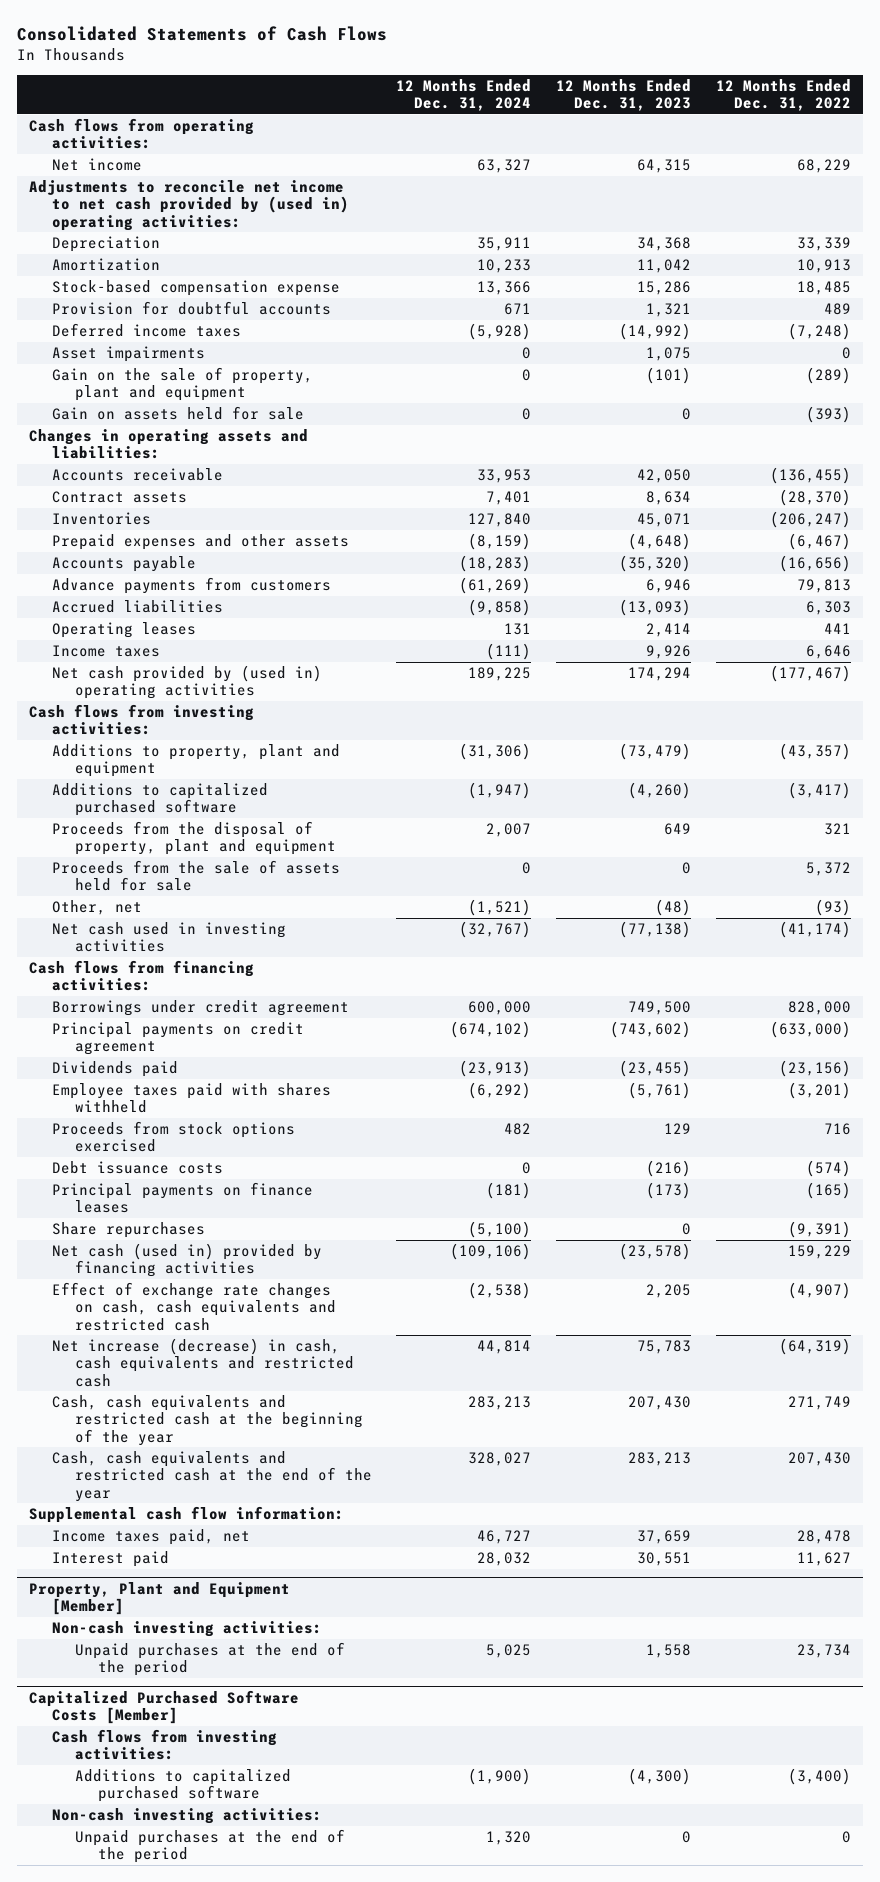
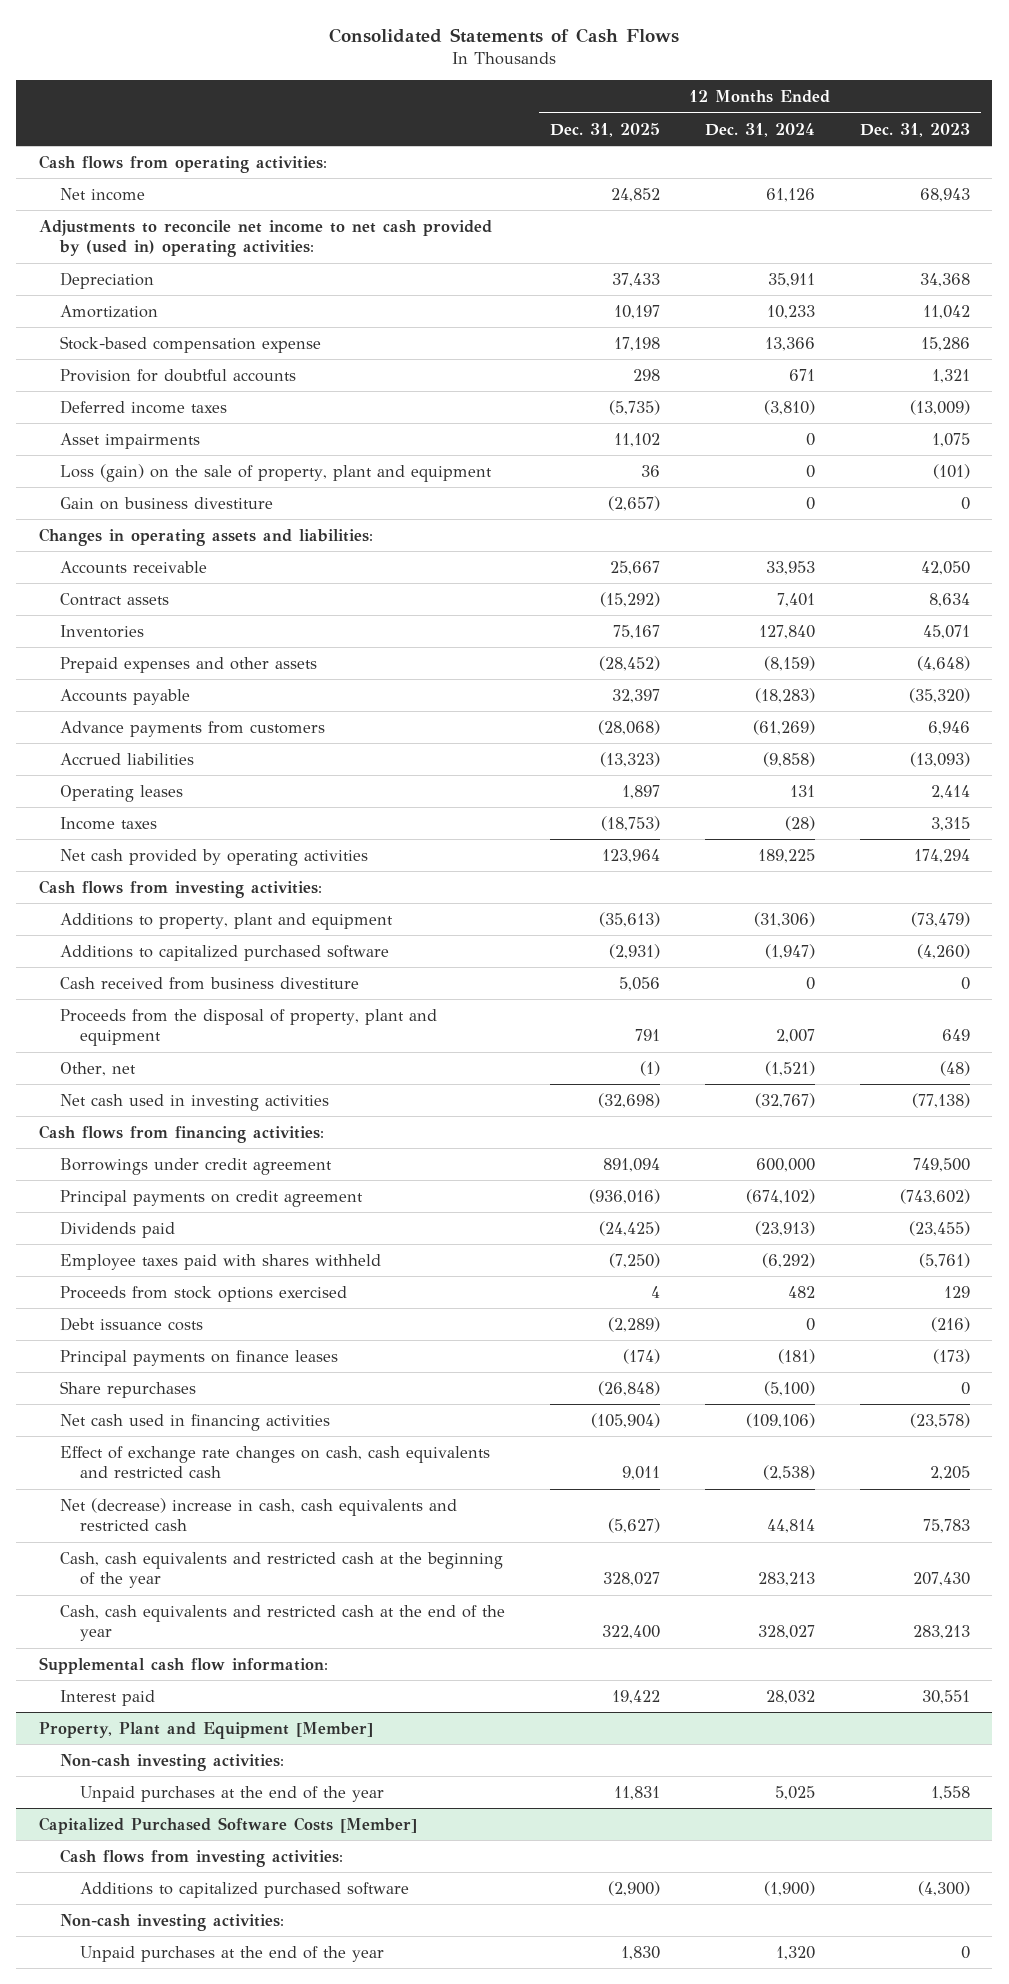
- | 12 Months Ended Dec. 31, 2024 | 12 Months Ended Dec. 31, 2023 | 12 Months Ended Dec. 31, 2022
+ | 12 Months Ended Dec. 31, 2025 | 12 Months Ended Dec. 31, 2024 | 12 Months Ended Dec. 31, 2023
- Net income | 63,327 | 64,315 | 68,229
+ Net income | 24,852 | 61,126 | 68,943
- Deferred income taxes | (5,928) | (14,992) | (7,248)
+ Deferred income taxes | (5,735) | (3,810) | (13,009)
- Gain on the sale of property, plant and equipment | 0 | (101) | (289)
- Gain on assets held for sale | 0 | 0 | (393)
+ Loss (gain) on the sale of property, plant and equipment | 36 | 0 | (101)
+ Gain on business divestiture | (2,657) | 0 | 0
- Income taxes | (111) | 9,926 | 6,646
- Net cash provided by (used in) operating activities | 189,225 | 174,294 | (177,467)
+ Income taxes | (18,753) | (28) | 3,315
+ Net cash provided by operating activities | 123,964 | 189,225 | 174,294
+ Cash received from business divestiture | 5,056 | 0 | 0
- Proceeds from the sale of assets held for sale | 0 | 0 | 5,372
- Net cash (used in) provided by financing activities | (109,106) | (23,578) | 159,229
+ Net cash used in financing activities | (105,904) | (109,106) | (23,578)
- Net increase (decrease) in cash, cash equivalents and restricted cash | 44,814 | 75,783 | (64,319)
+ Net (decrease) increase in cash, cash equivalents and restricted cash | (5,627) | 44,814 | 75,783
- Income taxes paid, net | 46,727 | 37,659 | 28,478
@ Property, Plant and Equipment [Member]
- Unpaid purchases at the end of the period | 5,025 | 1,558 | 23,734
+ Unpaid purchases at the end of the year | 11,831 | 5,025 | 1,558
@ Capitalized Purchased Software Costs [Member]
- Unpaid purchases at the end of the period | 1,320 | 0 | 0
+ Unpaid purchases at the end of the year | 1,830 | 1,320 | 0

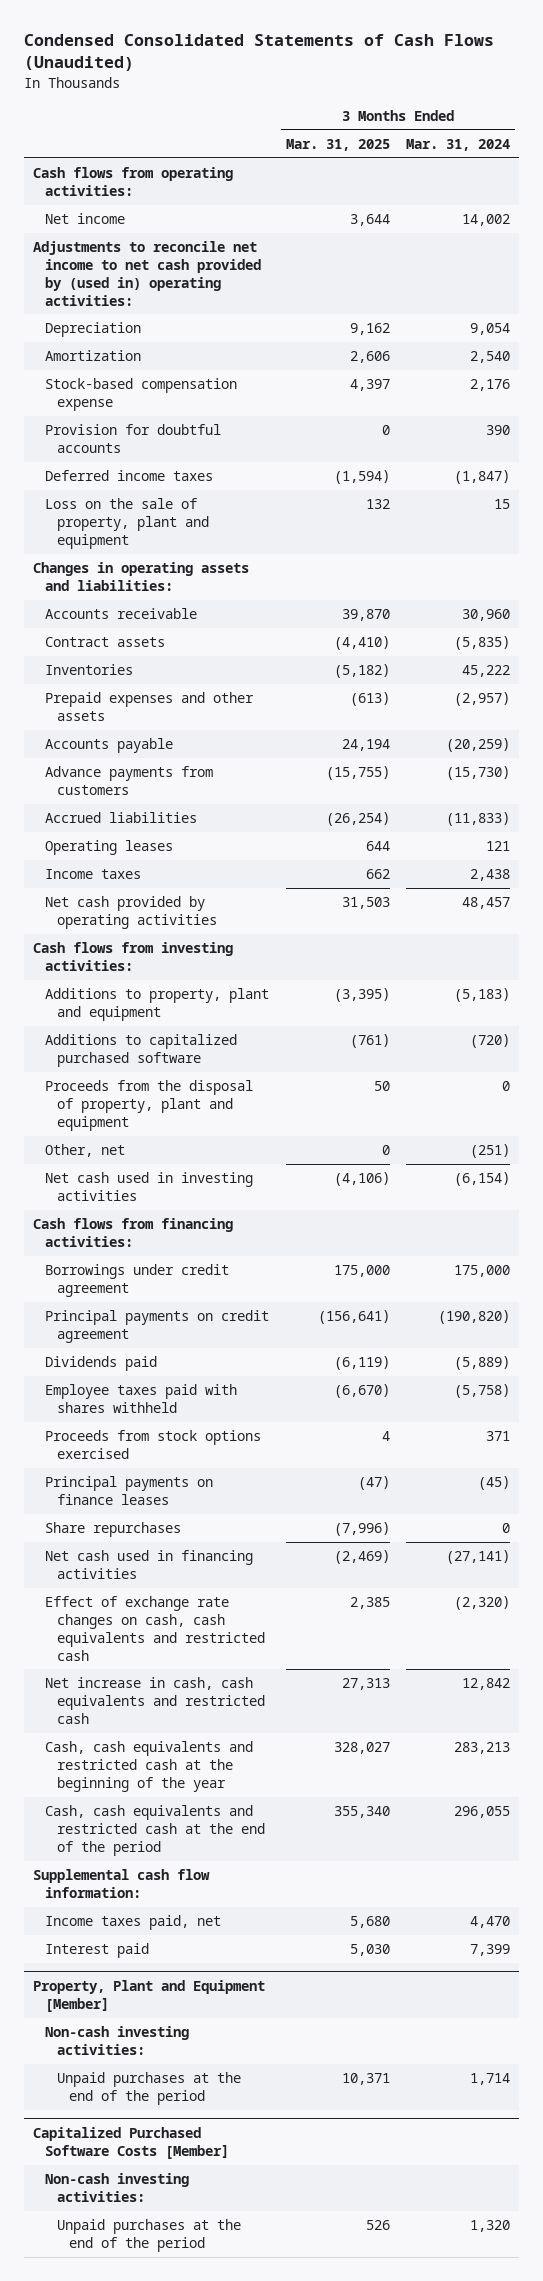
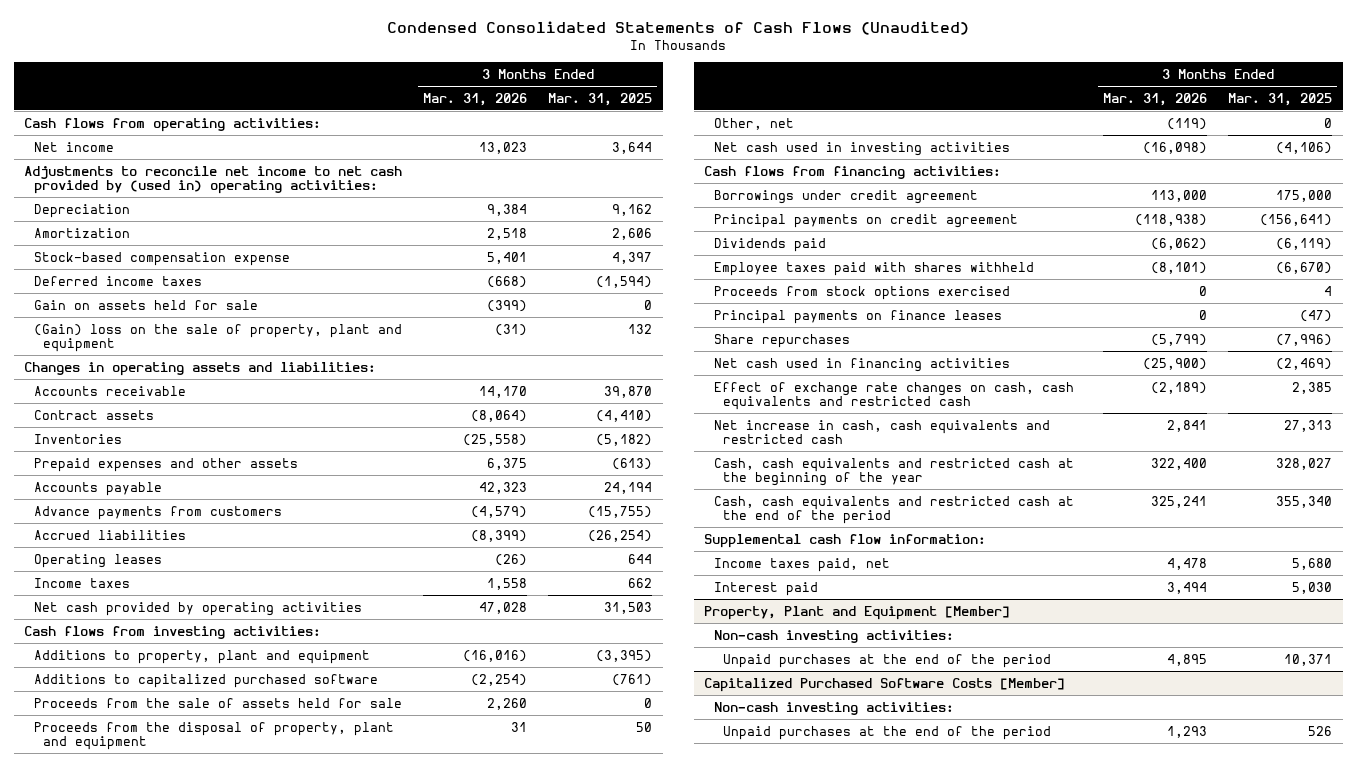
- | 3 Months Ended Mar. 31, 2025 | 3 Months Ended Mar. 31, 2024
+ | 3 Months Ended Mar. 31, 2026 | 3 Months Ended Mar. 31, 2025
- Provision for doubtful accounts | 0 | 390
- Loss on the sale of property, plant and equipment | 132 | 15
+ Gain on assets held for sale | (399) | 0
+ (Gain) loss on the sale of property, plant and equipment | (31) | 132
+ Proceeds from the sale of assets held for sale | 2,260 | 0

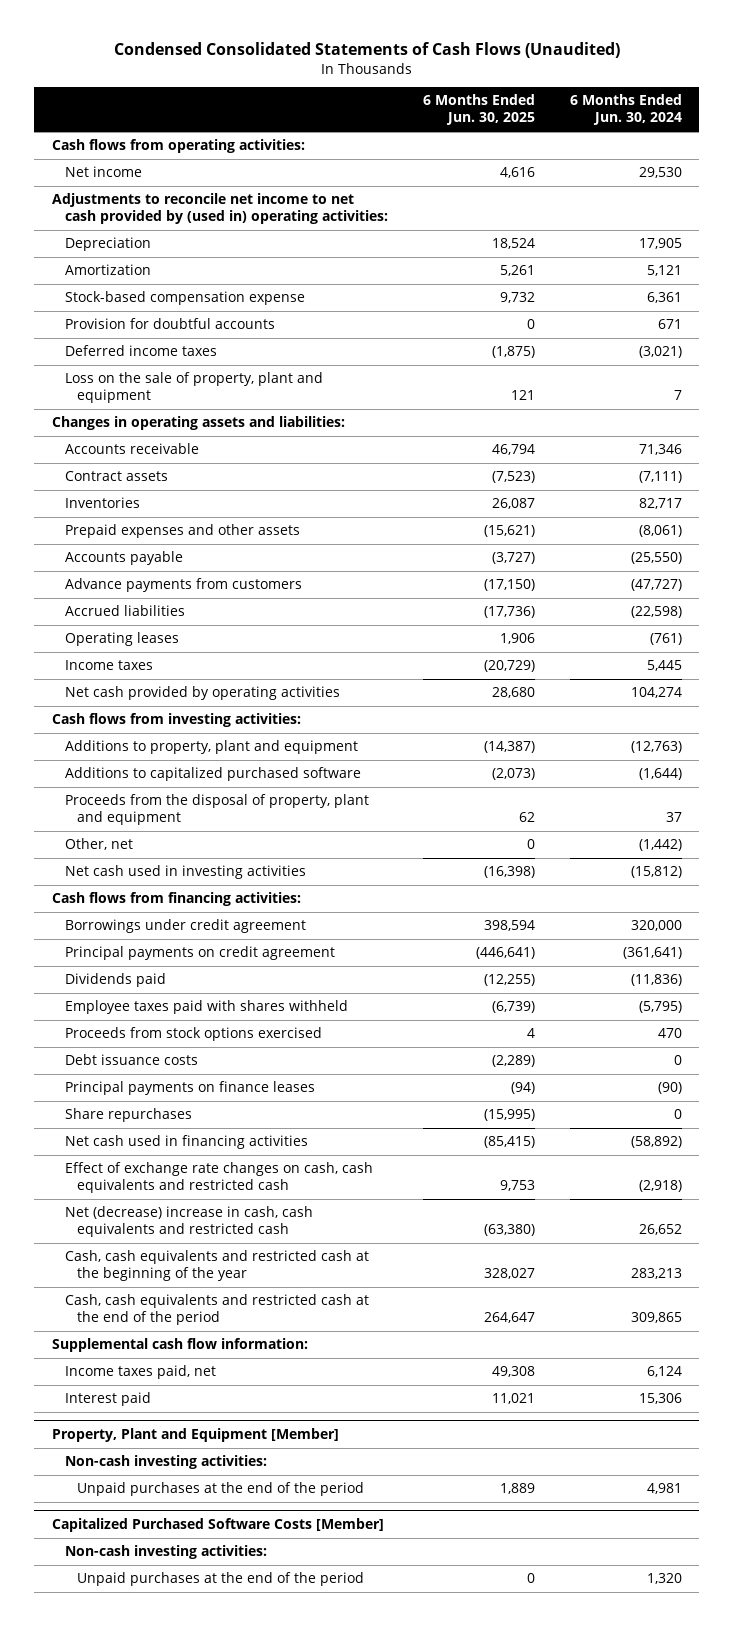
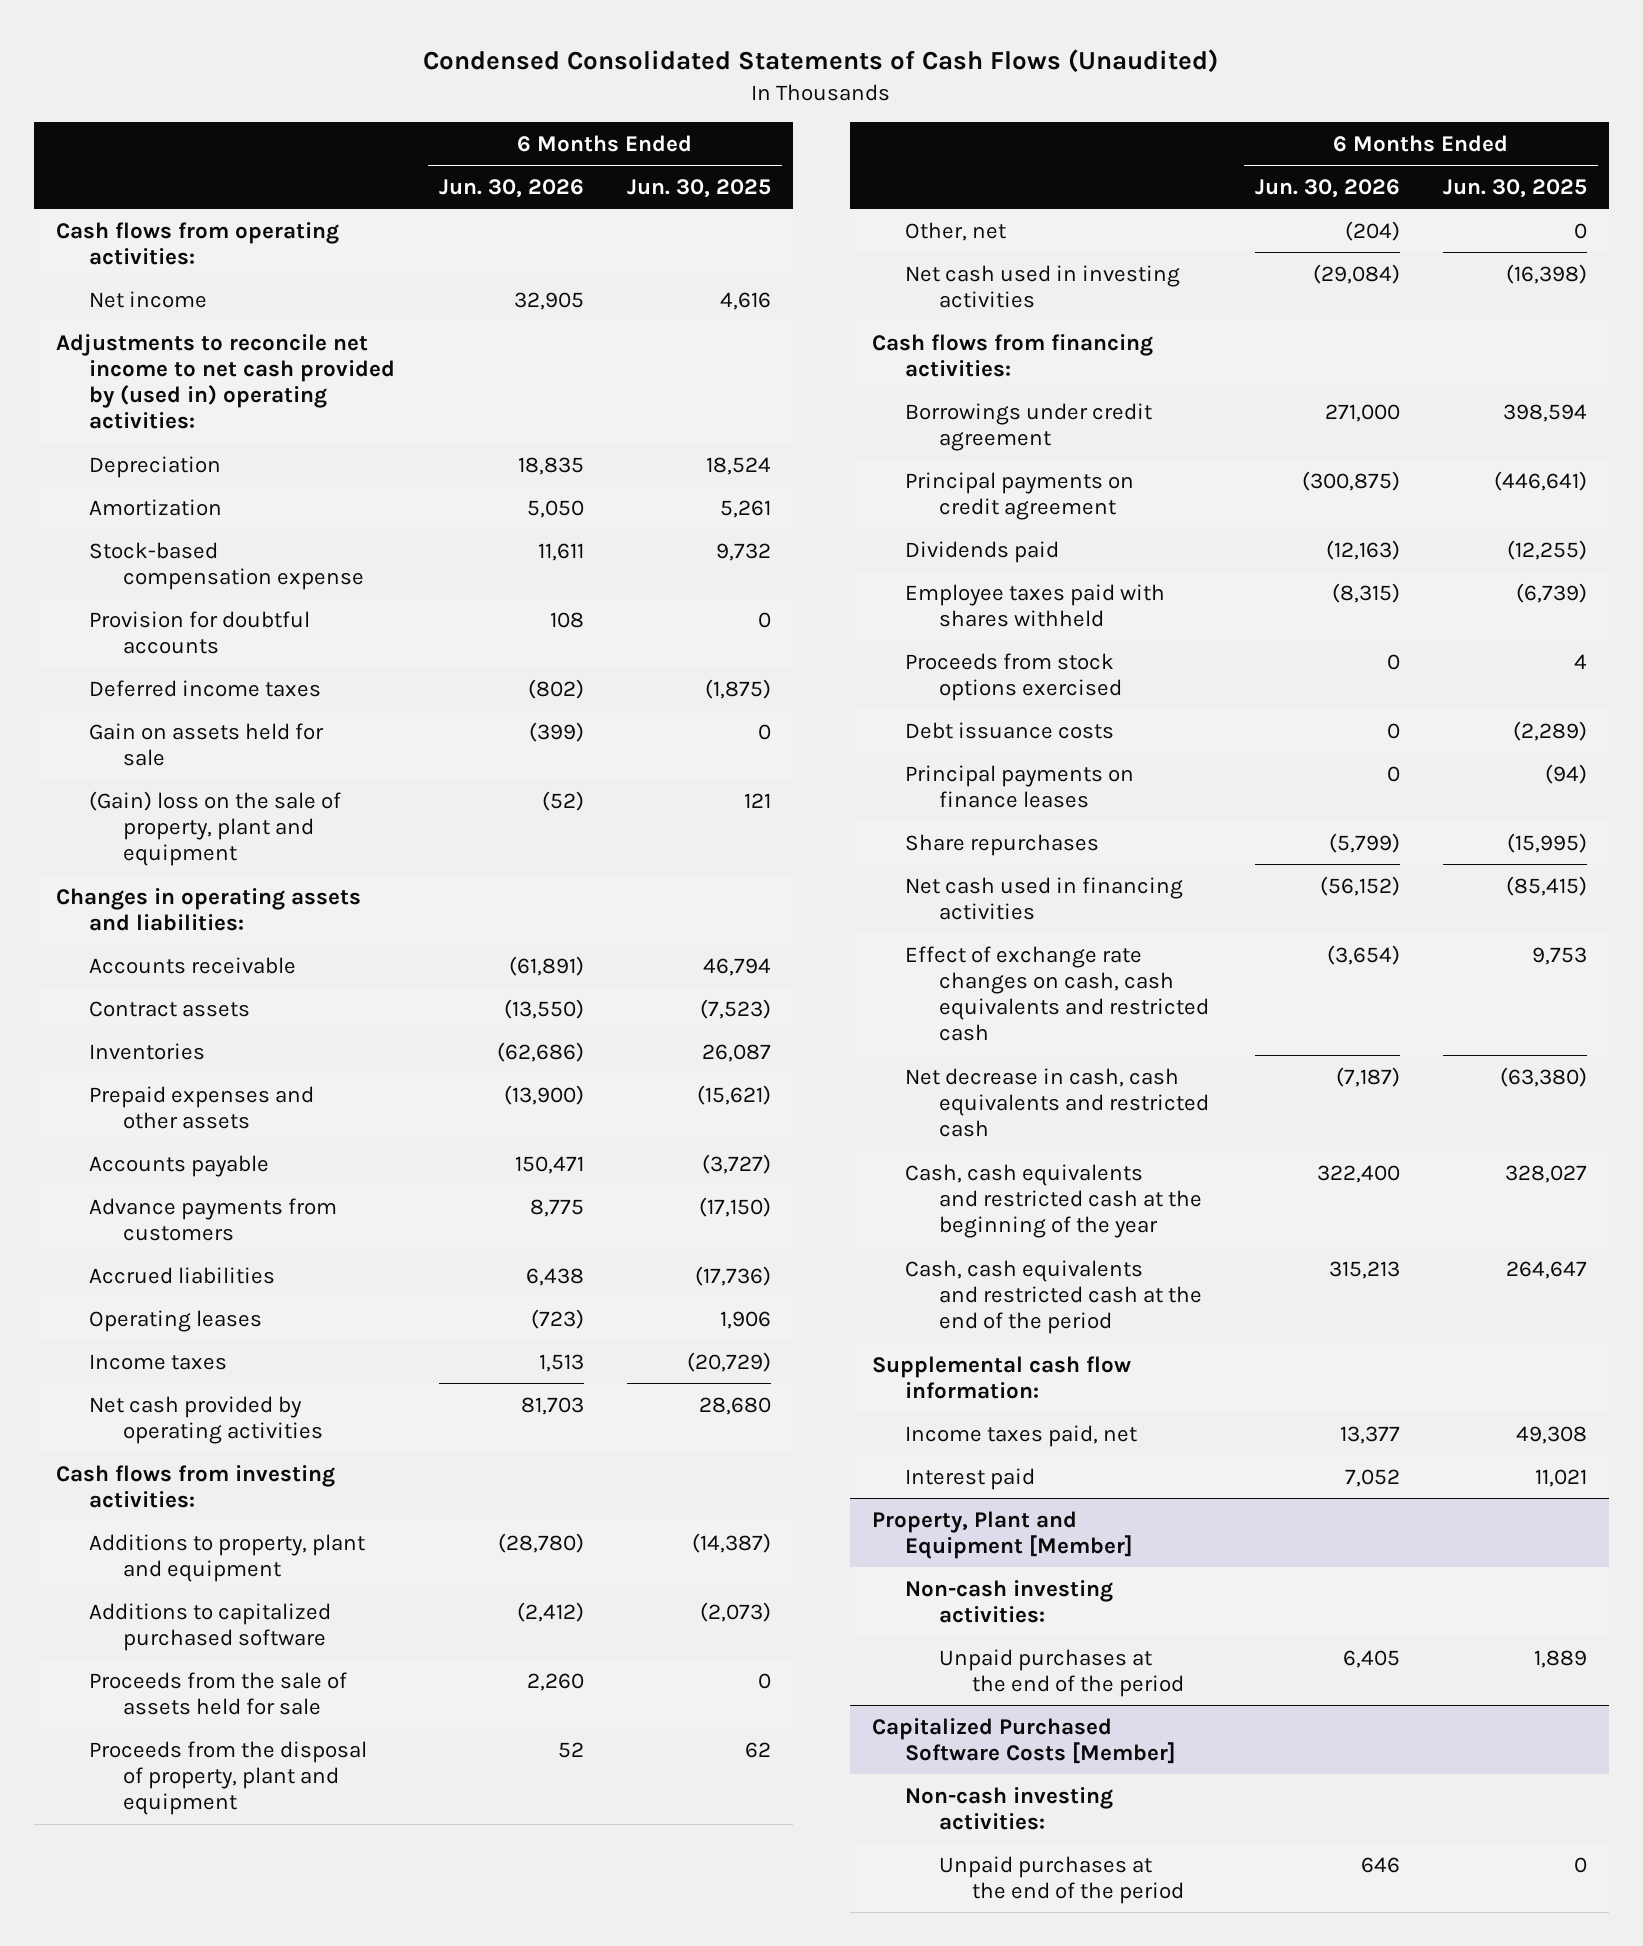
- | 6 Months Ended Jun. 30, 2025 | 6 Months Ended Jun. 30, 2024
+ | 6 Months Ended Jun. 30, 2026 | 6 Months Ended Jun. 30, 2025
- Loss on the sale of property, plant and equipment | 121 | 7
+ Gain on assets held for sale | (399) | 0
+ (Gain) loss on the sale of property, plant and equipment | (52) | 121
+ Proceeds from the sale of assets held for sale | 2,260 | 0
- Net (decrease) increase in cash, cash equivalents and restricted cash | (63,380) | 26,652
+ Net decrease in cash, cash equivalents and restricted cash | (7,187) | (63,380)

